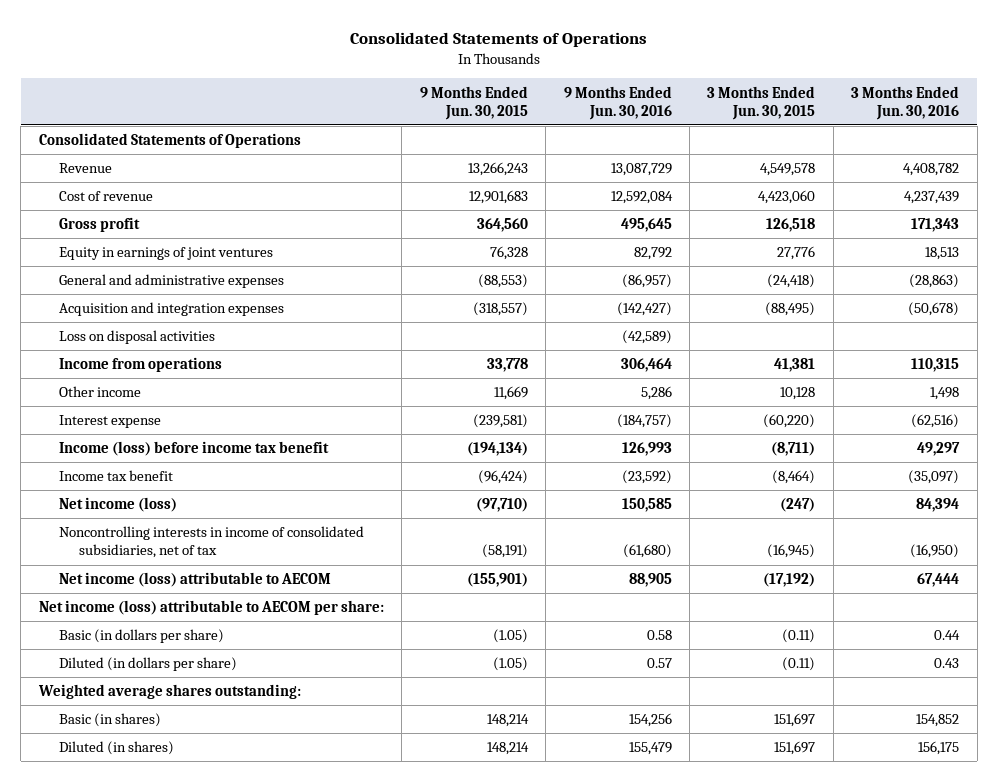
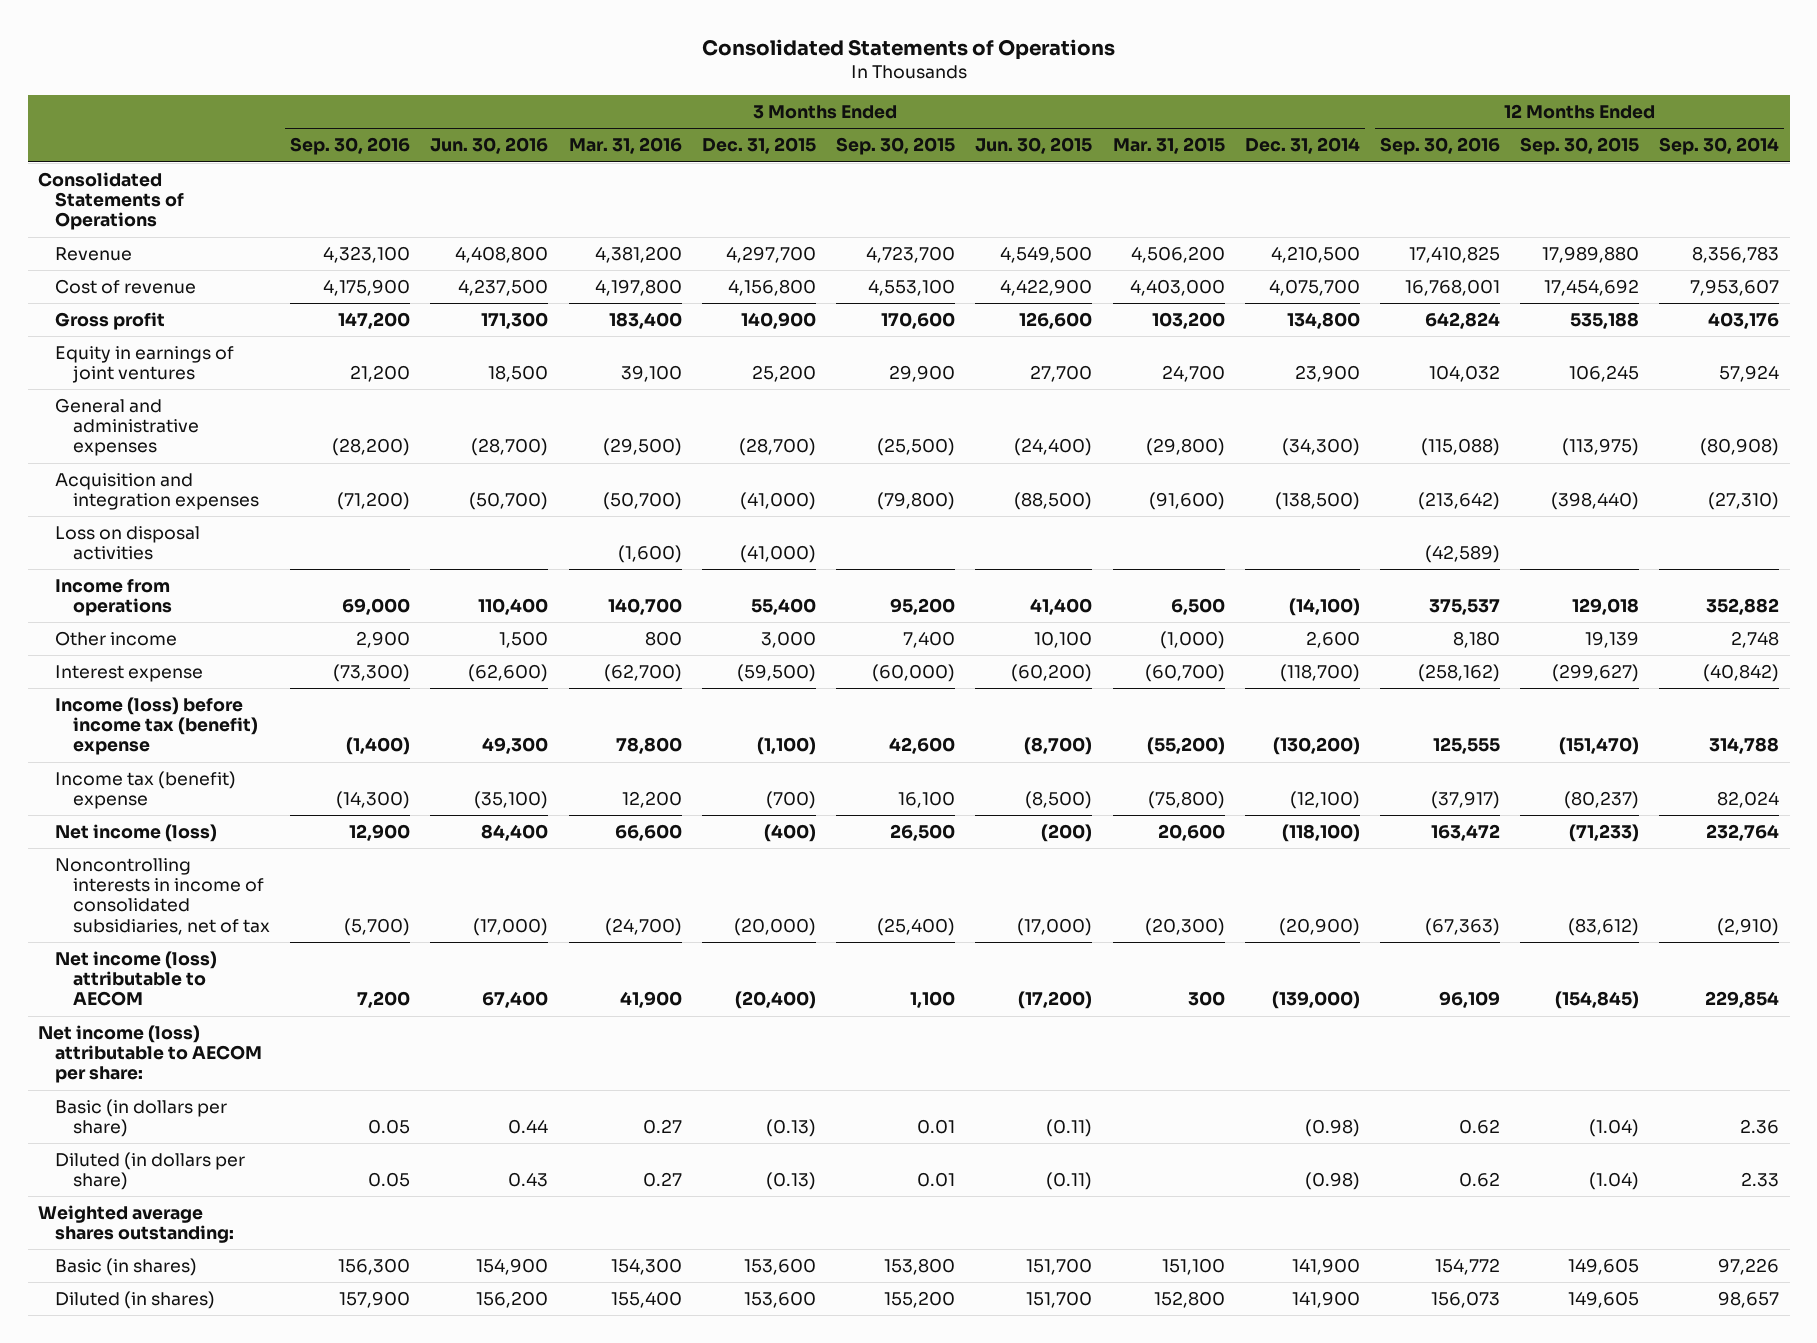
- | 9 Months Ended Jun. 30, 2015 | 9 Months Ended Jun. 30, 2016 | 3 Months Ended Jun. 30, 2015 | 3 Months Ended Jun. 30, 2016
+ | 3 Months Ended Sep. 30, 2016 | 3 Months Ended Jun. 30, 2016 | 3 Months Ended Mar. 31, 2016 | 3 Months Ended Dec. 31, 2015 | 3 Months Ended Sep. 30, 2015 | 3 Months Ended Jun. 30, 2015 | 3 Months Ended Mar. 31, 2015 | 3 Months Ended Dec. 31, 2014 | 12 Months Ended Sep. 30, 2016 | 12 Months Ended Sep. 30, 2015 | 12 Months Ended Sep. 30, 2014
- Revenue | 13,266,243 | 13,087,729 | 4,549,578 | 4,408,782
- Cost of revenue | 12,901,683 | 12,592,084 | 4,423,060 | 4,237,439
- Gross profit | 364,560 | 495,645 | 126,518 | 171,343
- Equity in earnings of joint ventures | 76,328 | 82,792 | 27,776 | 18,513
- General and administrative expenses | (88,553) | (86,957) | (24,418) | (28,863)
- Acquisition and integration expenses | (318,557) | (142,427) | (88,495) | (50,678)
+ Revenue | 4,323,100 | 4,408,800 | 4,381,200 | 4,297,700 | 4,723,700 | 4,549,500 | 4,506,200 | 4,210,500 | 17,410,825 | 17,989,880 | 8,356,783
+ Cost of revenue | 4,175,900 | 4,237,500 | 4,197,800 | 4,156,800 | 4,553,100 | 4,422,900 | 4,403,000 | 4,075,700 | 16,768,001 | 17,454,692 | 7,953,607
+ Gross profit | 147,200 | 171,300 | 183,400 | 140,900 | 170,600 | 126,600 | 103,200 | 134,800 | 642,824 | 535,188 | 403,176
+ Equity in earnings of joint ventures | 21,200 | 18,500 | 39,100 | 25,200 | 29,900 | 27,700 | 24,700 | 23,900 | 104,032 | 106,245 | 57,924
+ General and administrative expenses | (28,200) | (28,700) | (29,500) | (28,700) | (25,500) | (24,400) | (29,800) | (34,300) | (115,088) | (113,975) | (80,908)
+ Acquisition and integration expenses | (71,200) | (50,700) | (50,700) | (41,000) | (79,800) | (88,500) | (91,600) | (138,500) | (213,642) | (398,440) | (27,310)
- Income from operations | 33,778 | 306,464 | 41,381 | 110,315
- Other income | 11,669 | 5,286 | 10,128 | 1,498
- Interest expense | (239,581) | (184,757) | (60,220) | (62,516)
- Income (loss) before income tax benefit | (194,134) | 126,993 | (8,711) | 49,297
- Income tax benefit | (96,424) | (23,592) | (8,464) | (35,097)
- Net income (loss) | (97,710) | 150,585 | (247) | 84,394
- Noncontrolling interests in income of consolidated subsidiaries, net of tax | (58,191) | (61,680) | (16,945) | (16,950)
- Net income (loss) attributable to AECOM | (155,901) | 88,905 | (17,192) | 67,444
+ Income from operations | 69,000 | 110,400 | 140,700 | 55,400 | 95,200 | 41,400 | 6,500 | (14,100) | 375,537 | 129,018 | 352,882
+ Other income | 2,900 | 1,500 | 800 | 3,000 | 7,400 | 10,100 | (1,000) | 2,600 | 8,180 | 19,139 | 2,748
+ Interest expense | (73,300) | (62,600) | (62,700) | (59,500) | (60,000) | (60,200) | (60,700) | (118,700) | (258,162) | (299,627) | (40,842)
+ Income (loss) before income tax (benefit) expense | (1,400) | 49,300 | 78,800 | (1,100) | 42,600 | (8,700) | (55,200) | (130,200) | 125,555 | (151,470) | 314,788
+ Income tax (benefit) expense | (14,300) | (35,100) | 12,200 | (700) | 16,100 | (8,500) | (75,800) | (12,100) | (37,917) | (80,237) | 82,024
+ Net income (loss) | 12,900 | 84,400 | 66,600 | (400) | 26,500 | (200) | 20,600 | (118,100) | 163,472 | (71,233) | 232,764
+ Noncontrolling interests in income of consolidated subsidiaries, net of tax | (5,700) | (17,000) | (24,700) | (20,000) | (25,400) | (17,000) | (20,300) | (20,900) | (67,363) | (83,612) | (2,910)
+ Net income (loss) attributable to AECOM | 7,200 | 67,400 | 41,900 | (20,400) | 1,100 | (17,200) | 300 | (139,000) | 96,109 | (154,845) | 229,854
- Basic (in shares) | 148,214 | 154,256 | 151,697 | 154,852
- Diluted (in shares) | 148,214 | 155,479 | 151,697 | 156,175
+ Basic (in shares) | 156,300 | 154,900 | 154,300 | 153,600 | 153,800 | 151,700 | 151,100 | 141,900 | 154,772 | 149,605 | 97,226
+ Diluted (in shares) | 157,900 | 156,200 | 155,400 | 153,600 | 155,200 | 151,700 | 152,800 | 141,900 | 156,073 | 149,605 | 98,657

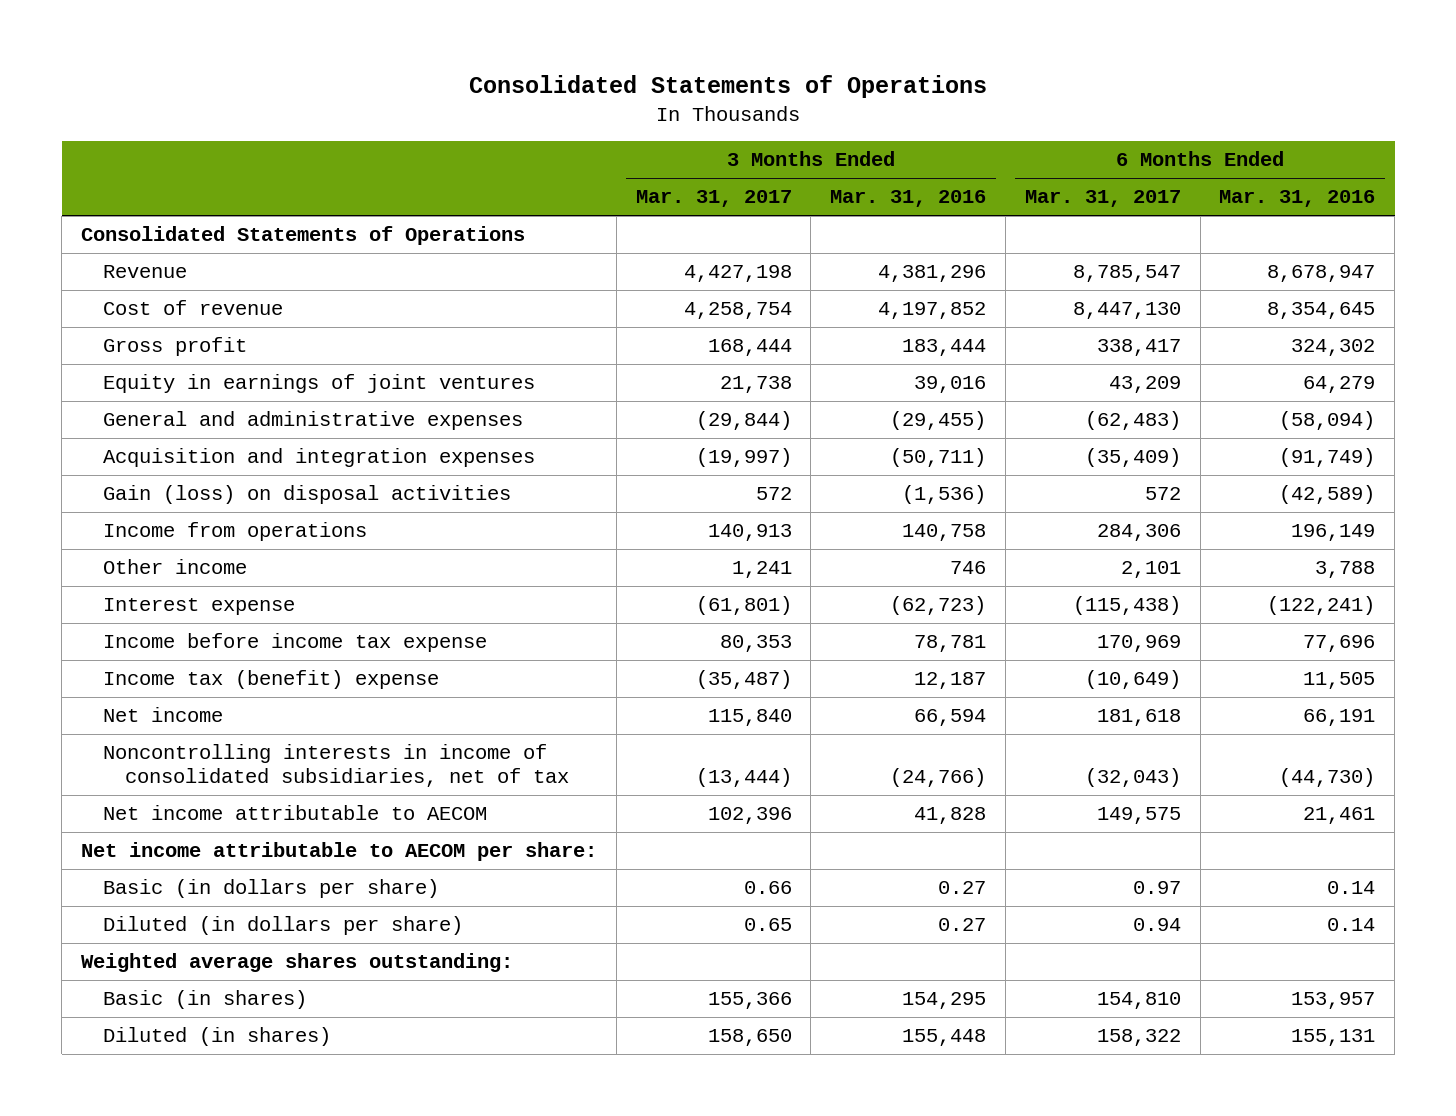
- | 3 Months Ended Sep. 30, 2016 | 3 Months Ended Jun. 30, 2016 | 3 Months Ended Mar. 31, 2016 | 3 Months Ended Dec. 31, 2015 | 3 Months Ended Sep. 30, 2015 | 3 Months Ended Jun. 30, 2015 | 3 Months Ended Mar. 31, 2015 | 3 Months Ended Dec. 31, 2014 | 12 Months Ended Sep. 30, 2016 | 12 Months Ended Sep. 30, 2015 | 12 Months Ended Sep. 30, 2014
+ | 3 Months Ended Mar. 31, 2017 | 3 Months Ended Mar. 31, 2016 | 6 Months Ended Mar. 31, 2017 | 6 Months Ended Mar. 31, 2016
- Revenue | 4,323,100 | 4,408,800 | 4,381,200 | 4,297,700 | 4,723,700 | 4,549,500 | 4,506,200 | 4,210,500 | 17,410,825 | 17,989,880 | 8,356,783
- Cost of revenue | 4,175,900 | 4,237,500 | 4,197,800 | 4,156,800 | 4,553,100 | 4,422,900 | 4,403,000 | 4,075,700 | 16,768,001 | 17,454,692 | 7,953,607
- Gross profit | 147,200 | 171,300 | 183,400 | 140,900 | 170,600 | 126,600 | 103,200 | 134,800 | 642,824 | 535,188 | 403,176
- Equity in earnings of joint ventures | 21,200 | 18,500 | 39,100 | 25,200 | 29,900 | 27,700 | 24,700 | 23,900 | 104,032 | 106,245 | 57,924
- General and administrative expenses | (28,200) | (28,700) | (29,500) | (28,700) | (25,500) | (24,400) | (29,800) | (34,300) | (115,088) | (113,975) | (80,908)
- Acquisition and integration expenses | (71,200) | (50,700) | (50,700) | (41,000) | (79,800) | (88,500) | (91,600) | (138,500) | (213,642) | (398,440) | (27,310)
- Loss on disposal activities | | | (1,600) | (41,000) | | | | | (42,589) | |
- Income from operations | 69,000 | 110,400 | 140,700 | 55,400 | 95,200 | 41,400 | 6,500 | (14,100) | 375,537 | 129,018 | 352,882
- Other income | 2,900 | 1,500 | 800 | 3,000 | 7,400 | 10,100 | (1,000) | 2,600 | 8,180 | 19,139 | 2,748
- Interest expense | (73,300) | (62,600) | (62,700) | (59,500) | (60,000) | (60,200) | (60,700) | (118,700) | (258,162) | (299,627) | (40,842)
- Income (loss) before income tax (benefit) expense | (1,400) | 49,300 | 78,800 | (1,100) | 42,600 | (8,700) | (55,200) | (130,200) | 125,555 | (151,470) | 314,788
- Income tax (benefit) expense | (14,300) | (35,100) | 12,200 | (700) | 16,100 | (8,500) | (75,800) | (12,100) | (37,917) | (80,237) | 82,024
- Net income (loss) | 12,900 | 84,400 | 66,600 | (400) | 26,500 | (200) | 20,600 | (118,100) | 163,472 | (71,233) | 232,764
- Noncontrolling interests in income of consolidated subsidiaries, net of tax | (5,700) | (17,000) | (24,700) | (20,000) | (25,400) | (17,000) | (20,300) | (20,900) | (67,363) | (83,612) | (2,910)
- Net income (loss) attributable to AECOM | 7,200 | 67,400 | 41,900 | (20,400) | 1,100 | (17,200) | 300 | (139,000) | 96,109 | (154,845) | 229,854
- Net income (loss) attributable to AECOM per share:
+ Revenue | 4,427,198 | 4,381,296 | 8,785,547 | 8,678,947
+ Cost of revenue | 4,258,754 | 4,197,852 | 8,447,130 | 8,354,645
+ Gross profit | 168,444 | 183,444 | 338,417 | 324,302
+ Equity in earnings of joint ventures | 21,738 | 39,016 | 43,209 | 64,279
+ General and administrative expenses | (29,844) | (29,455) | (62,483) | (58,094)
+ Acquisition and integration expenses | (19,997) | (50,711) | (35,409) | (91,749)
+ Gain (loss) on disposal activities | 572 | (1,536) | 572 | (42,589)
+ Income from operations | 140,913 | 140,758 | 284,306 | 196,149
+ Other income | 1,241 | 746 | 2,101 | 3,788
+ Interest expense | (61,801) | (62,723) | (115,438) | (122,241)
+ Income before income tax expense | 80,353 | 78,781 | 170,969 | 77,696
+ Income tax (benefit) expense | (35,487) | 12,187 | (10,649) | 11,505
+ Net income | 115,840 | 66,594 | 181,618 | 66,191
+ Noncontrolling interests in income of consolidated subsidiaries, net of tax | (13,444) | (24,766) | (32,043) | (44,730)
+ Net income attributable to AECOM | 102,396 | 41,828 | 149,575 | 21,461
+ Net income attributable to AECOM per share:
- Basic (in shares) | 156,300 | 154,900 | 154,300 | 153,600 | 153,800 | 151,700 | 151,100 | 141,900 | 154,772 | 149,605 | 97,226
- Diluted (in shares) | 157,900 | 156,200 | 155,400 | 153,600 | 155,200 | 151,700 | 152,800 | 141,900 | 156,073 | 149,605 | 98,657
+ Basic (in shares) | 155,366 | 154,295 | 154,810 | 153,957
+ Diluted (in shares) | 158,650 | 155,448 | 158,322 | 155,131

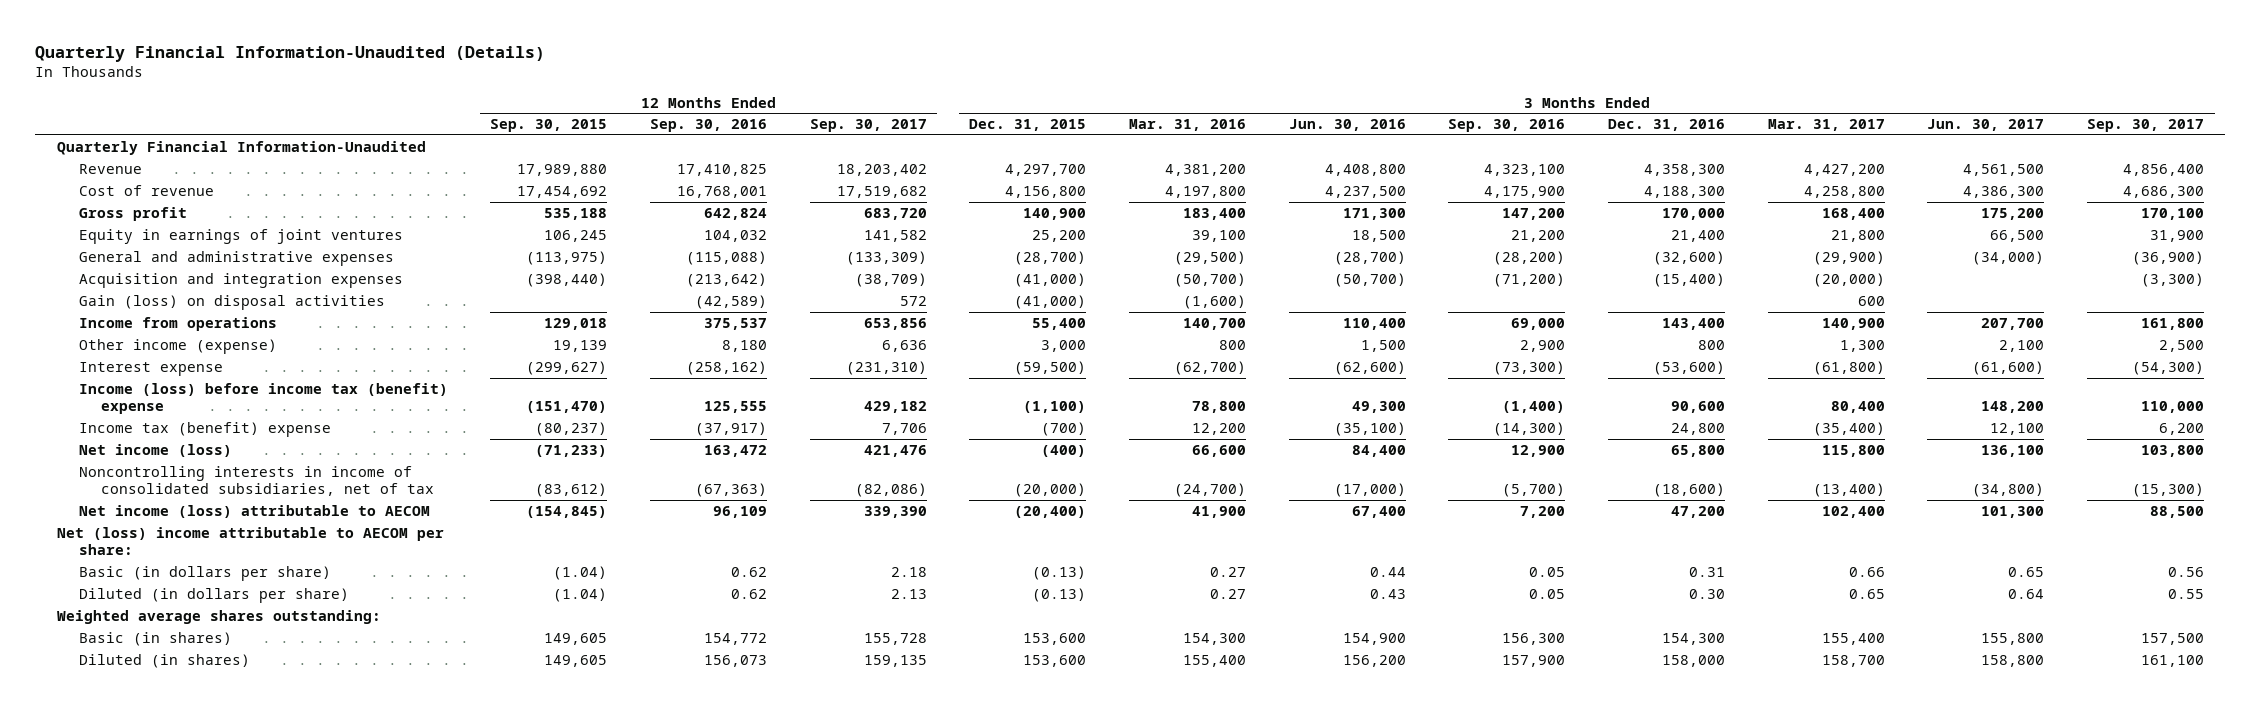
- Consolidated Statements of Operations
+ Quarterly Financial Information-Unaudited (Details)
- | 3 Months Ended Mar. 31, 2017 | 3 Months Ended Mar. 31, 2016 | 6 Months Ended Mar. 31, 2017 | 6 Months Ended Mar. 31, 2016
+ | 12 Months Ended Sep. 30, 2015 | 12 Months Ended Sep. 30, 2016 | 12 Months Ended Sep. 30, 2017 | 3 Months Ended Dec. 31, 2015 | 3 Months Ended Mar. 31, 2016 | 3 Months Ended Jun. 30, 2016 | 3 Months Ended Sep. 30, 2016 | 3 Months Ended Dec. 31, 2016 | 3 Months Ended Mar. 31, 2017 | 3 Months Ended Jun. 30, 2017 | 3 Months Ended Sep. 30, 2017
- Consolidated Statements of Operations
- Revenue | 4,427,198 | 4,381,296 | 8,785,547 | 8,678,947
- Cost of revenue | 4,258,754 | 4,197,852 | 8,447,130 | 8,354,645
- Gross profit | 168,444 | 183,444 | 338,417 | 324,302
- Equity in earnings of joint ventures | 21,738 | 39,016 | 43,209 | 64,279
- General and administrative expenses | (29,844) | (29,455) | (62,483) | (58,094)
- Acquisition and integration expenses | (19,997) | (50,711) | (35,409) | (91,749)
- Gain (loss) on disposal activities | 572 | (1,536) | 572 | (42,589)
- Income from operations | 140,913 | 140,758 | 284,306 | 196,149
- Other income | 1,241 | 746 | 2,101 | 3,788
- Interest expense | (61,801) | (62,723) | (115,438) | (122,241)
- Income before income tax expense | 80,353 | 78,781 | 170,969 | 77,696
- Income tax (benefit) expense | (35,487) | 12,187 | (10,649) | 11,505
- Net income | 115,840 | 66,594 | 181,618 | 66,191
- Noncontrolling interests in income of consolidated subsidiaries, net of tax | (13,444) | (24,766) | (32,043) | (44,730)
- Net income attributable to AECOM | 102,396 | 41,828 | 149,575 | 21,461
- Net income attributable to AECOM per share:
+ Quarterly Financial Information-Unaudited
+ Revenue | 17,989,880 | 17,410,825 | 18,203,402 | 4,297,700 | 4,381,200 | 4,408,800 | 4,323,100 | 4,358,300 | 4,427,200 | 4,561,500 | 4,856,400
+ Cost of revenue | 17,454,692 | 16,768,001 | 17,519,682 | 4,156,800 | 4,197,800 | 4,237,500 | 4,175,900 | 4,188,300 | 4,258,800 | 4,386,300 | 4,686,300
+ Gross profit | 535,188 | 642,824 | 683,720 | 140,900 | 183,400 | 171,300 | 147,200 | 170,000 | 168,400 | 175,200 | 170,100
+ Equity in earnings of joint ventures | 106,245 | 104,032 | 141,582 | 25,200 | 39,100 | 18,500 | 21,200 | 21,400 | 21,800 | 66,500 | 31,900
+ General and administrative expenses | (113,975) | (115,088) | (133,309) | (28,700) | (29,500) | (28,700) | (28,200) | (32,600) | (29,900) | (34,000) | (36,900)
+ Acquisition and integration expenses | (398,440) | (213,642) | (38,709) | (41,000) | (50,700) | (50,700) | (71,200) | (15,400) | (20,000) | | (3,300)
+ Gain (loss) on disposal activities | | (42,589) | 572 | (41,000) | (1,600) | | | | 600 | |
+ Income from operations | 129,018 | 375,537 | 653,856 | 55,400 | 140,700 | 110,400 | 69,000 | 143,400 | 140,900 | 207,700 | 161,800
+ Other income (expense) | 19,139 | 8,180 | 6,636 | 3,000 | 800 | 1,500 | 2,900 | 800 | 1,300 | 2,100 | 2,500
+ Interest expense | (299,627) | (258,162) | (231,310) | (59,500) | (62,700) | (62,600) | (73,300) | (53,600) | (61,800) | (61,600) | (54,300)
+ Income (loss) before income tax (benefit) expense | (151,470) | 125,555 | 429,182 | (1,100) | 78,800 | 49,300 | (1,400) | 90,600 | 80,400 | 148,200 | 110,000
+ Income tax (benefit) expense | (80,237) | (37,917) | 7,706 | (700) | 12,200 | (35,100) | (14,300) | 24,800 | (35,400) | 12,100 | 6,200
+ Net income (loss) | (71,233) | 163,472 | 421,476 | (400) | 66,600 | 84,400 | 12,900 | 65,800 | 115,800 | 136,100 | 103,800
+ Noncontrolling interests in income of consolidated subsidiaries, net of tax | (83,612) | (67,363) | (82,086) | (20,000) | (24,700) | (17,000) | (5,700) | (18,600) | (13,400) | (34,800) | (15,300)
+ Net income (loss) attributable to AECOM | (154,845) | 96,109 | 339,390 | (20,400) | 41,900 | 67,400 | 7,200 | 47,200 | 102,400 | 101,300 | 88,500
+ Net (loss) income attributable to AECOM per share:
- Basic (in shares) | 155,366 | 154,295 | 154,810 | 153,957
- Diluted (in shares) | 158,650 | 155,448 | 158,322 | 155,131
+ Basic (in shares) | 149,605 | 154,772 | 155,728 | 153,600 | 154,300 | 154,900 | 156,300 | 154,300 | 155,400 | 155,800 | 157,500
+ Diluted (in shares) | 149,605 | 156,073 | 159,135 | 153,600 | 155,400 | 156,200 | 157,900 | 158,000 | 158,700 | 158,800 | 161,100

